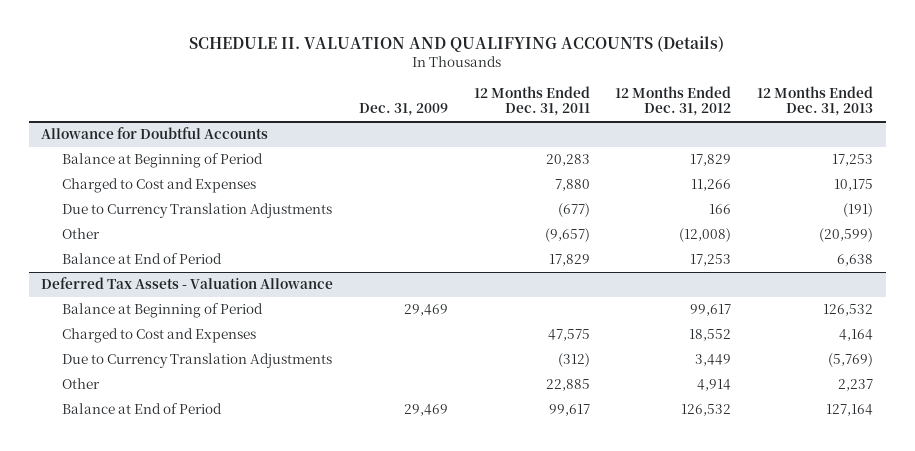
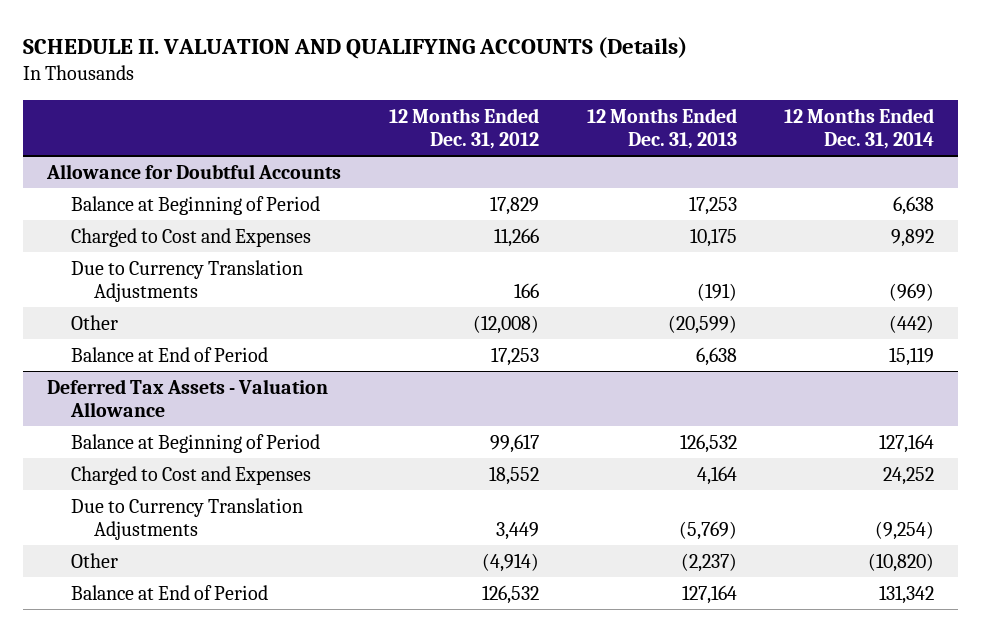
- | Dec. 31, 2009 | 12 Months Ended Dec. 31, 2011 | 12 Months Ended Dec. 31, 2012 | 12 Months Ended Dec. 31, 2013
+ | 12 Months Ended Dec. 31, 2012 | 12 Months Ended Dec. 31, 2013 | 12 Months Ended Dec. 31, 2014
@ Deferred Tax Assets - Valuation Allowance
- Other | | 22,885 | 4,914 | 2,237
+ Other | (4,914) | (2,237) | (10,820)

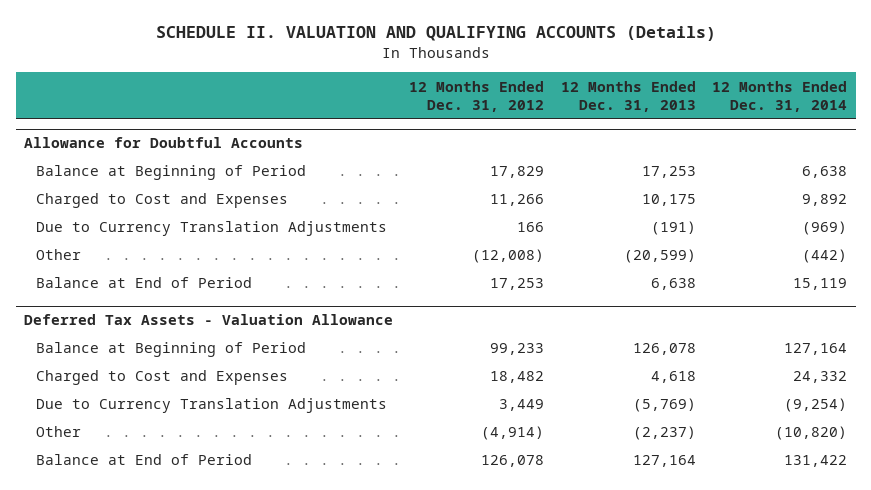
@ Deferred Tax Assets - Valuation Allowance
- Balance at Beginning of Period | 99,617 | 126,532 | 127,164
- Charged to Cost and Expenses | 18,552 | 4,164 | 24,252
+ Balance at Beginning of Period | 99,233 | 126,078 | 127,164
+ Charged to Cost and Expenses | 18,482 | 4,618 | 24,332
- Balance at End of Period | 126,532 | 127,164 | 131,342
+ Balance at End of Period | 126,078 | 127,164 | 131,422

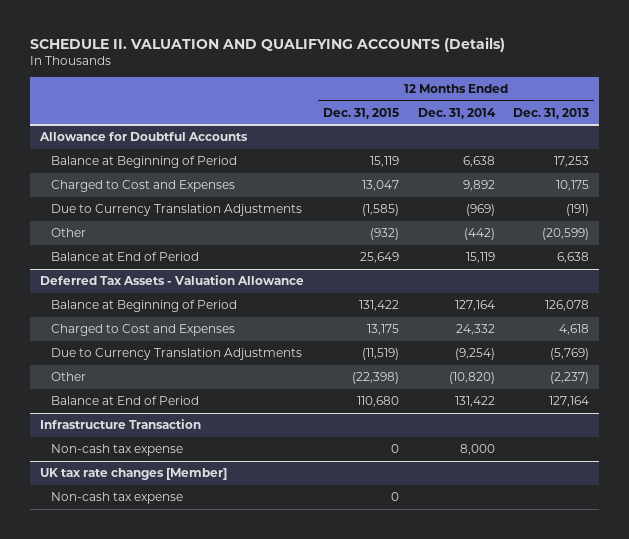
- | 12 Months Ended Dec. 31, 2012 | 12 Months Ended Dec. 31, 2013 | 12 Months Ended Dec. 31, 2014
+ | 12 Months Ended Dec. 31, 2015 | 12 Months Ended Dec. 31, 2014 | 12 Months Ended Dec. 31, 2013
+ Infrastructure Transaction
+ Non-cash tax expense | 0 | 8,000 |
+ UK tax rate changes [Member]
+ Non-cash tax expense | 0 | |

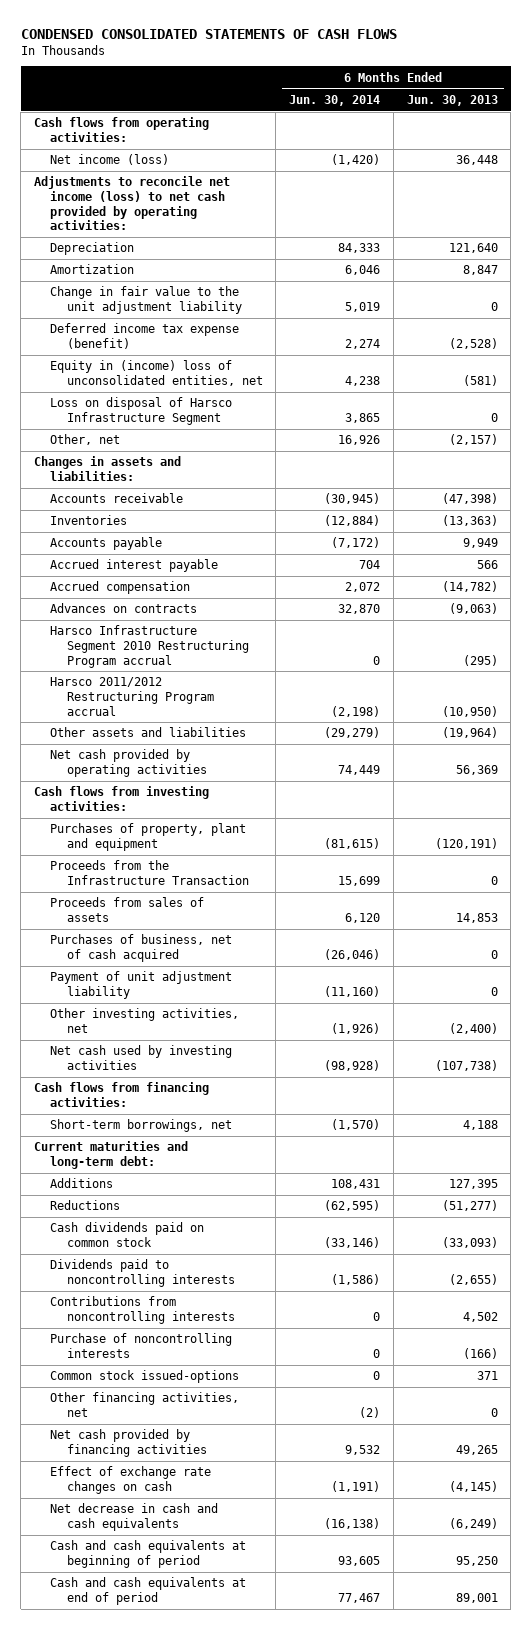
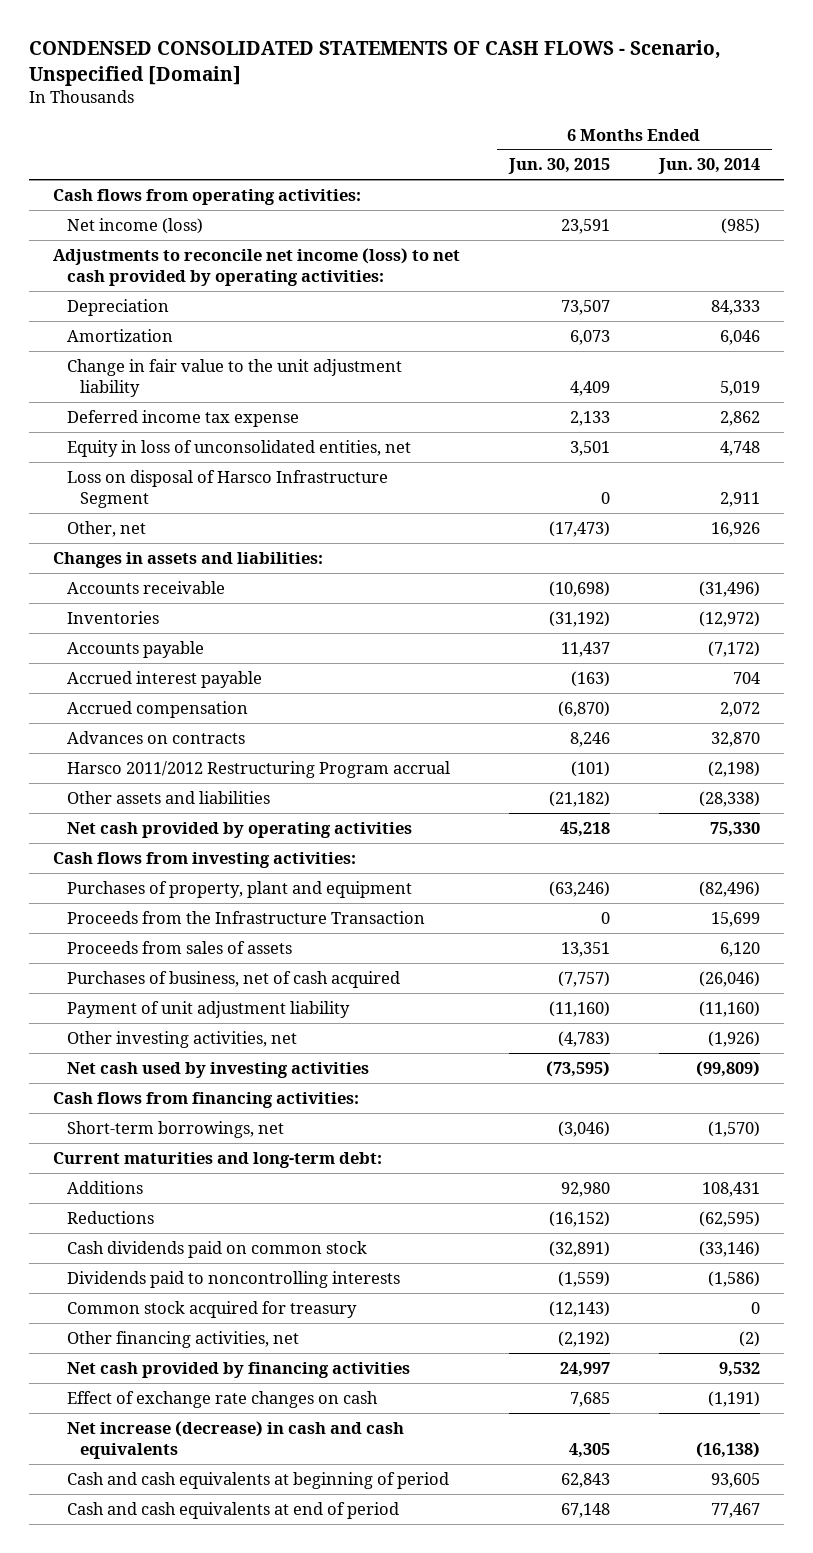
- CONDENSED CONSOLIDATED STATEMENTS OF CASH FLOWS
+ CONDENSED CONSOLIDATED STATEMENTS OF CASH FLOWS - Scenario, Unspecified [Domain]
- | 6 Months Ended Jun. 30, 2014 | 6 Months Ended Jun. 30, 2013
+ | 6 Months Ended Jun. 30, 2015 | 6 Months Ended Jun. 30, 2014
- Net income (loss) | (1,420) | 36,448
+ Net income (loss) | 23,591 | (985)
- Deferred income tax expense (benefit) | 2,274 | (2,528)
- Equity in (income) loss of unconsolidated entities, net | 4,238 | (581)
- Loss on disposal of Harsco Infrastructure Segment | 3,865 | 0
+ Deferred income tax expense | 2,133 | 2,862
+ Equity in loss of unconsolidated entities, net | 3,501 | 4,748
+ Loss on disposal of Harsco Infrastructure Segment | 0 | 2,911
- Accounts receivable | (30,945) | (47,398)
- Inventories | (12,884) | (13,363)
+ Accounts receivable | (10,698) | (31,496)
+ Inventories | (31,192) | (12,972)
- Harsco Infrastructure Segment 2010 Restructuring Program accrual | 0 | (295)
- Other assets and liabilities | (29,279) | (19,964)
- Net cash provided by operating activities | 74,449 | 56,369
+ Other assets and liabilities | (21,182) | (28,338)
+ Net cash provided by operating activities | 45,218 | 75,330
- Purchases of property, plant and equipment | (81,615) | (120,191)
+ Purchases of property, plant and equipment | (63,246) | (82,496)
- Net cash used by investing activities | (98,928) | (107,738)
+ Net cash used by investing activities | (73,595) | (99,809)
- Contributions from noncontrolling interests | 0 | 4,502
- Purchase of noncontrolling interests | 0 | (166)
- Common stock issued-options | 0 | 371
+ Common stock acquired for treasury | (12,143) | 0
- Net decrease in cash and cash equivalents | (16,138) | (6,249)
+ Net increase (decrease) in cash and cash equivalents | 4,305 | (16,138)

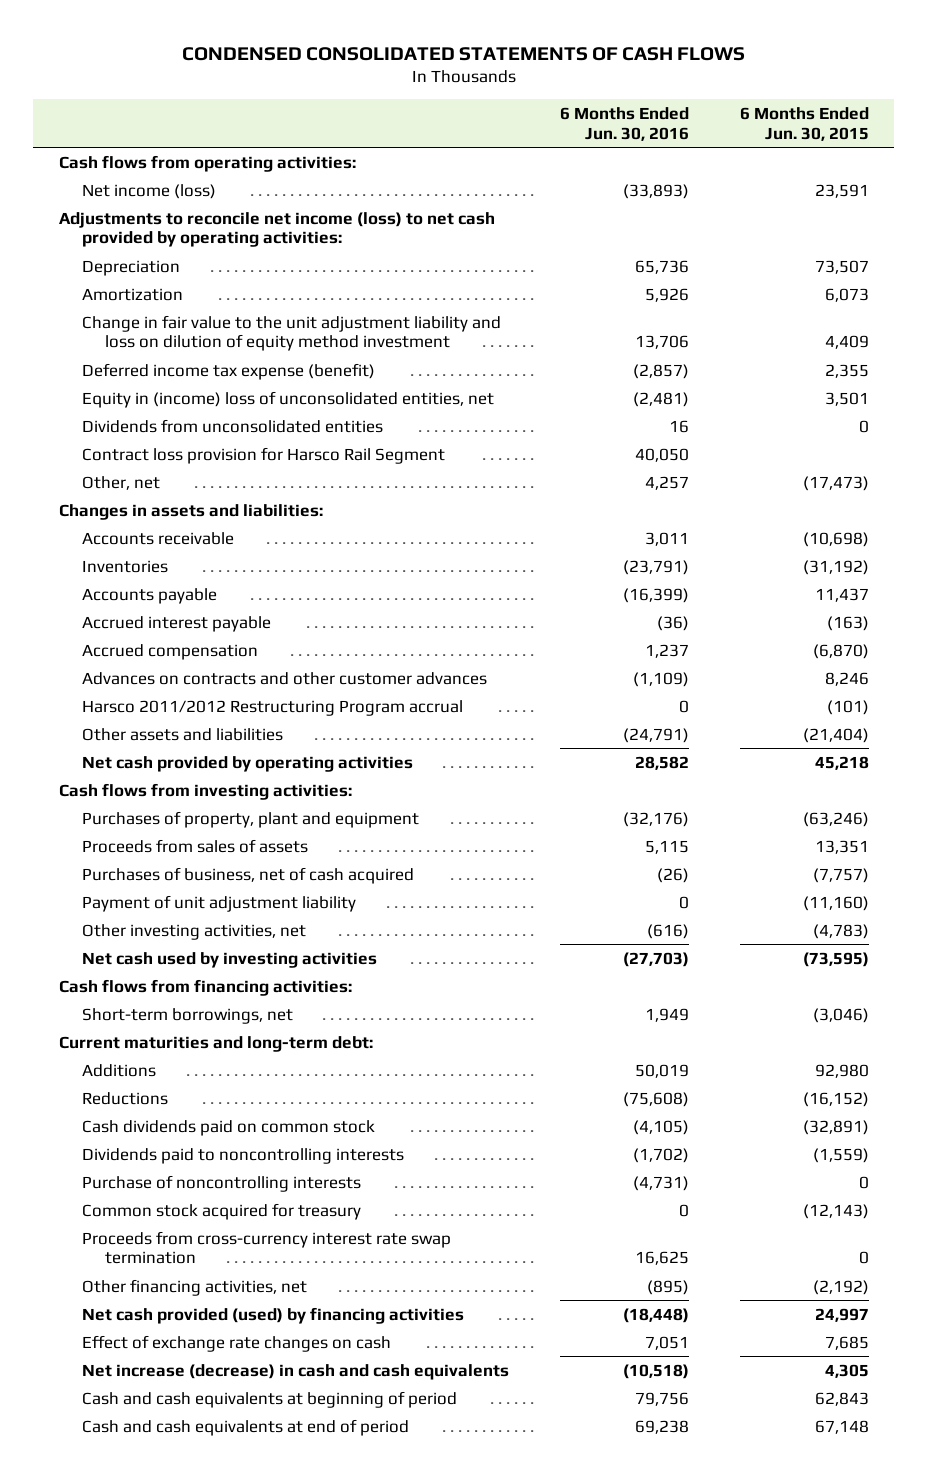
- CONDENSED CONSOLIDATED STATEMENTS OF CASH FLOWS - Scenario, Unspecified [Domain]
+ CONDENSED CONSOLIDATED STATEMENTS OF CASH FLOWS
- | 6 Months Ended Jun. 30, 2015 | 6 Months Ended Jun. 30, 2014
+ | 6 Months Ended Jun. 30, 2016 | 6 Months Ended Jun. 30, 2015
- Change in fair value to the unit adjustment liability | 4,409 | 5,019
- Deferred income tax expense | 2,133 | 2,862
- Equity in loss of unconsolidated entities, net | 3,501 | 4,748
- Loss on disposal of Harsco Infrastructure Segment | 0 | 2,911
+ Change in fair value to the unit adjustment liability and loss on dilution of equity method investment | 13,706 | 4,409
+ Deferred income tax expense (benefit) | (2,857) | 2,355
+ Equity in (income) loss of unconsolidated entities, net | (2,481) | 3,501
+ Dividends from unconsolidated entities | 16 | 0
+ Contract loss provision for Harsco Rail Segment | 40,050 |
- Advances on contracts | 8,246 | 32,870
+ Advances on contracts and other customer advances | (1,109) | 8,246
- Other assets and liabilities | (21,182) | (28,338)
+ Other assets and liabilities | (24,791) | (21,404)
- Proceeds from the Infrastructure Transaction | 0 | 15,699
+ Purchase of noncontrolling interests | (4,731) | 0
+ Proceeds from cross-currency interest rate swap termination | 16,625 | 0
- Net cash provided by financing activities | 24,997 | 9,532
+ Net cash provided (used) by financing activities | (18,448) | 24,997

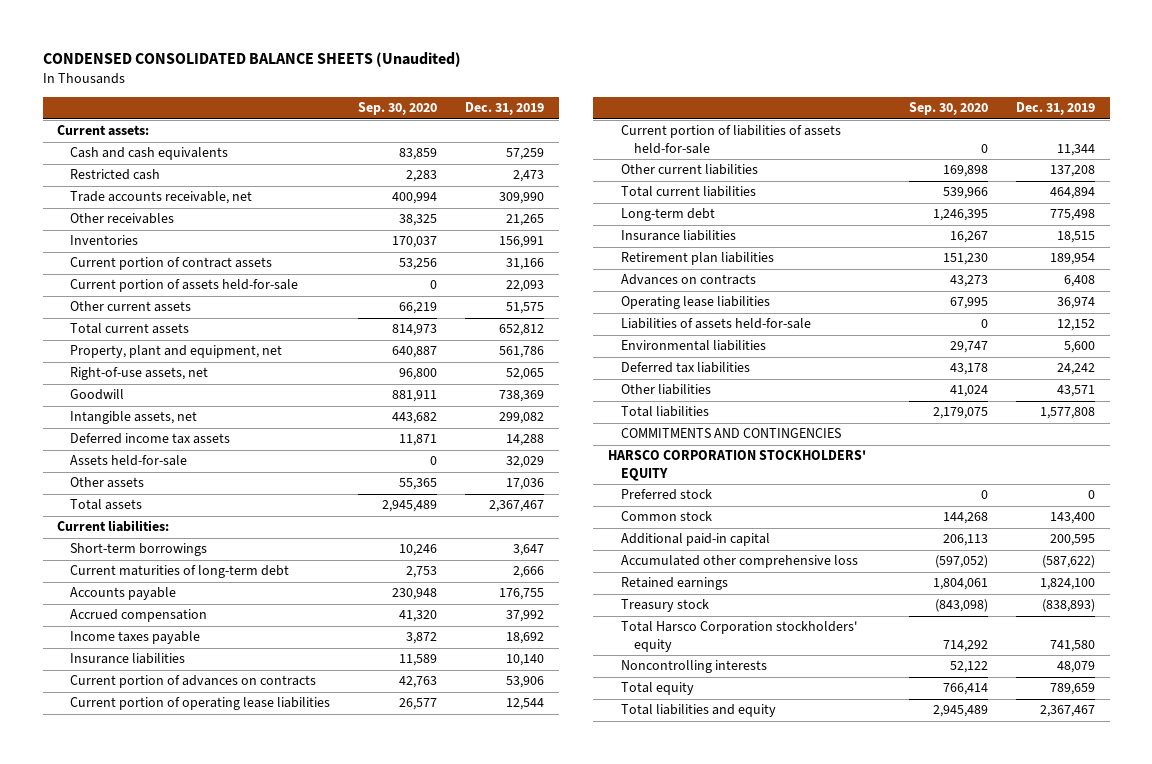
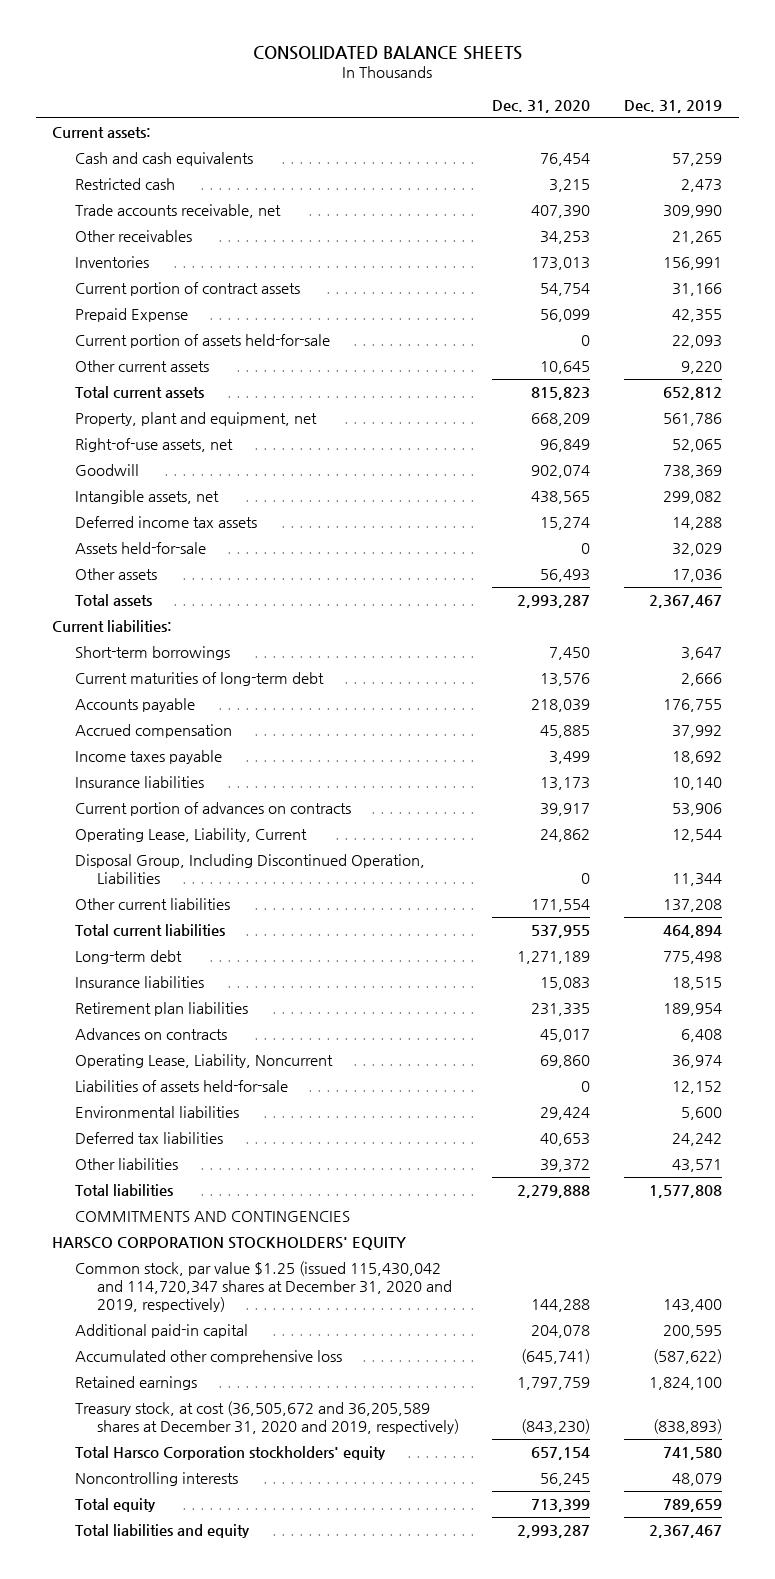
- CONDENSED CONSOLIDATED BALANCE SHEETS (Unaudited)
+ CONSOLIDATED BALANCE SHEETS
- | Sep. 30, 2020 | Dec. 31, 2019
+ | Dec. 31, 2020 | Dec. 31, 2019
+ Prepaid Expense | 56,099 | 42,355
- Other current assets | 66,219 | 51,575
+ Other current assets | 10,645 | 9,220
- Current portion of operating lease liabilities | 26,577 | 12,544
- Current portion of liabilities of assets held-for-sale | 0 | 11,344
+ Operating Lease, Liability, Current | 24,862 | 12,544
+ Disposal Group, Including Discontinued Operation, Liabilities | 0 | 11,344
- Operating lease liabilities | 67,995 | 36,974
+ Operating Lease, Liability, Noncurrent | 69,860 | 36,974
- Preferred stock | 0 | 0
- Common stock | 144,268 | 143,400
+ Common stock, par value $1.25 (issued 115,430,042 and 114,720,347 shares at December 31, 2020 and 2019, respectively) | 144,288 | 143,400
- Treasury stock | (843,098) | (838,893)
+ Treasury stock, at cost (36,505,672 and 36,205,589 shares at December 31, 2020 and 2019, respectively) | (843,230) | (838,893)

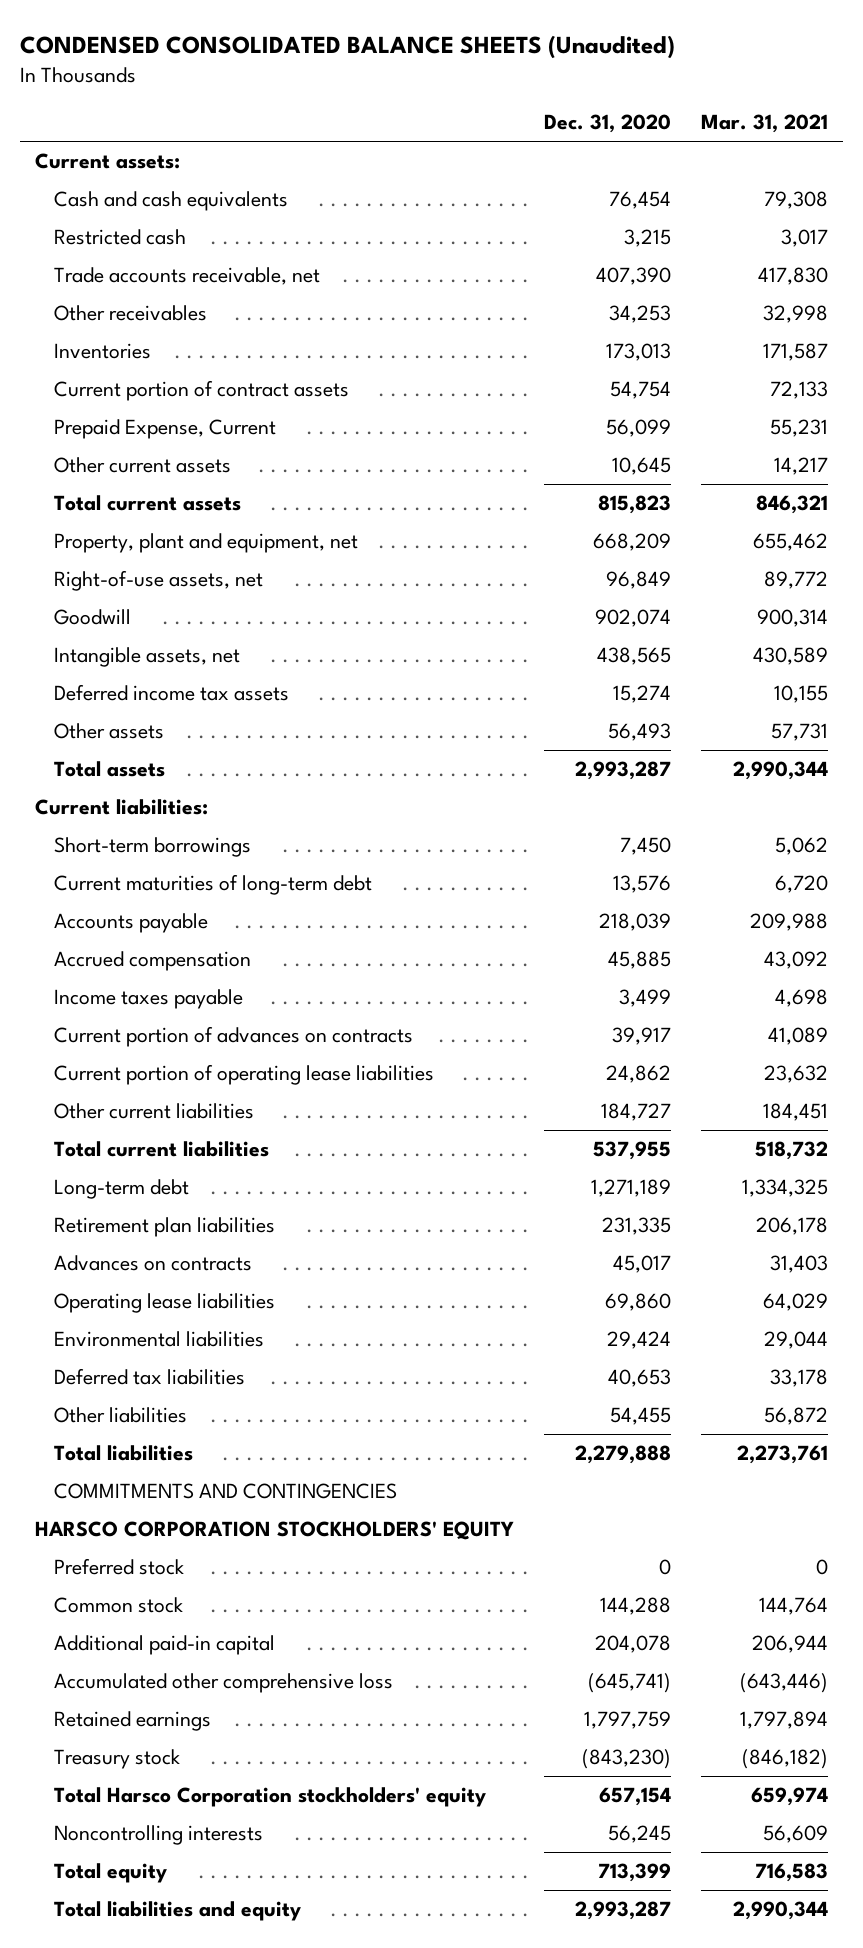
- CONSOLIDATED BALANCE SHEETS
+ CONDENSED CONSOLIDATED BALANCE SHEETS (Unaudited)
- | Dec. 31, 2020 | Dec. 31, 2019
+ | Dec. 31, 2020 | Mar. 31, 2021
- Prepaid Expense | 56,099 | 42,355
- Current portion of assets held-for-sale | 0 | 22,093
+ Prepaid Expense, Current | 56,099 | 55,231
- Assets held-for-sale | 0 | 32,029
- Insurance liabilities | 13,173 | 10,140
- Operating Lease, Liability, Current | 24,862 | 12,544
- Disposal Group, Including Discontinued Operation, Liabilities | 0 | 11,344
- Other current liabilities | 171,554 | 137,208
+ Current portion of operating lease liabilities | 24,862 | 23,632
+ Other current liabilities | 184,727 | 184,451
- Insurance liabilities | 15,083 | 18,515
- Operating Lease, Liability, Noncurrent | 69,860 | 36,974
- Liabilities of assets held-for-sale | 0 | 12,152
+ Operating lease liabilities | 69,860 | 64,029
- Other liabilities | 39,372 | 43,571
+ Other liabilities | 54,455 | 56,872
- Common stock, par value $1.25 (issued 115,430,042 and 114,720,347 shares at December 31, 2020 and 2019, respectively) | 144,288 | 143,400
+ Preferred stock | 0 | 0
+ Common stock | 144,288 | 144,764
- Treasury stock, at cost (36,505,672 and 36,205,589 shares at December 31, 2020 and 2019, respectively) | (843,230) | (838,893)
+ Treasury stock | (843,230) | (846,182)

